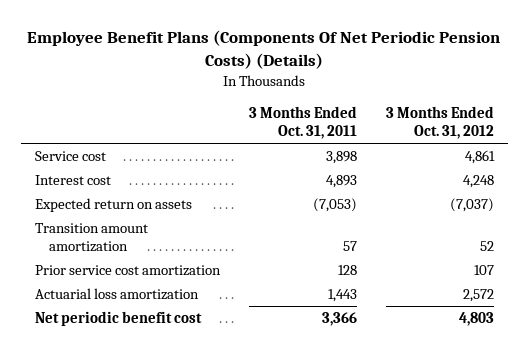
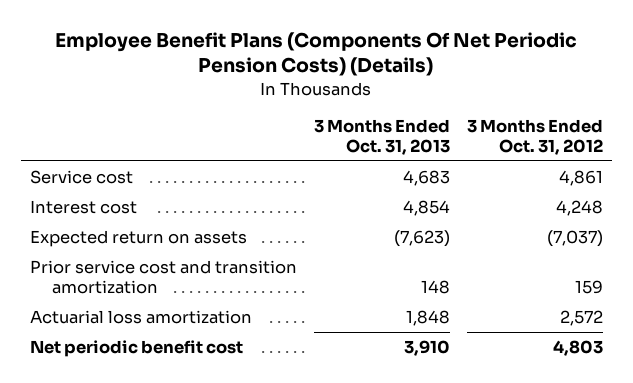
- | 3 Months Ended Oct. 31, 2011 | 3 Months Ended Oct. 31, 2012
+ | 3 Months Ended Oct. 31, 2013 | 3 Months Ended Oct. 31, 2012
- Transition amount amortization | 57 | 52
- Prior service cost amortization | 128 | 107
+ Prior service cost and transition amortization | 148 | 159

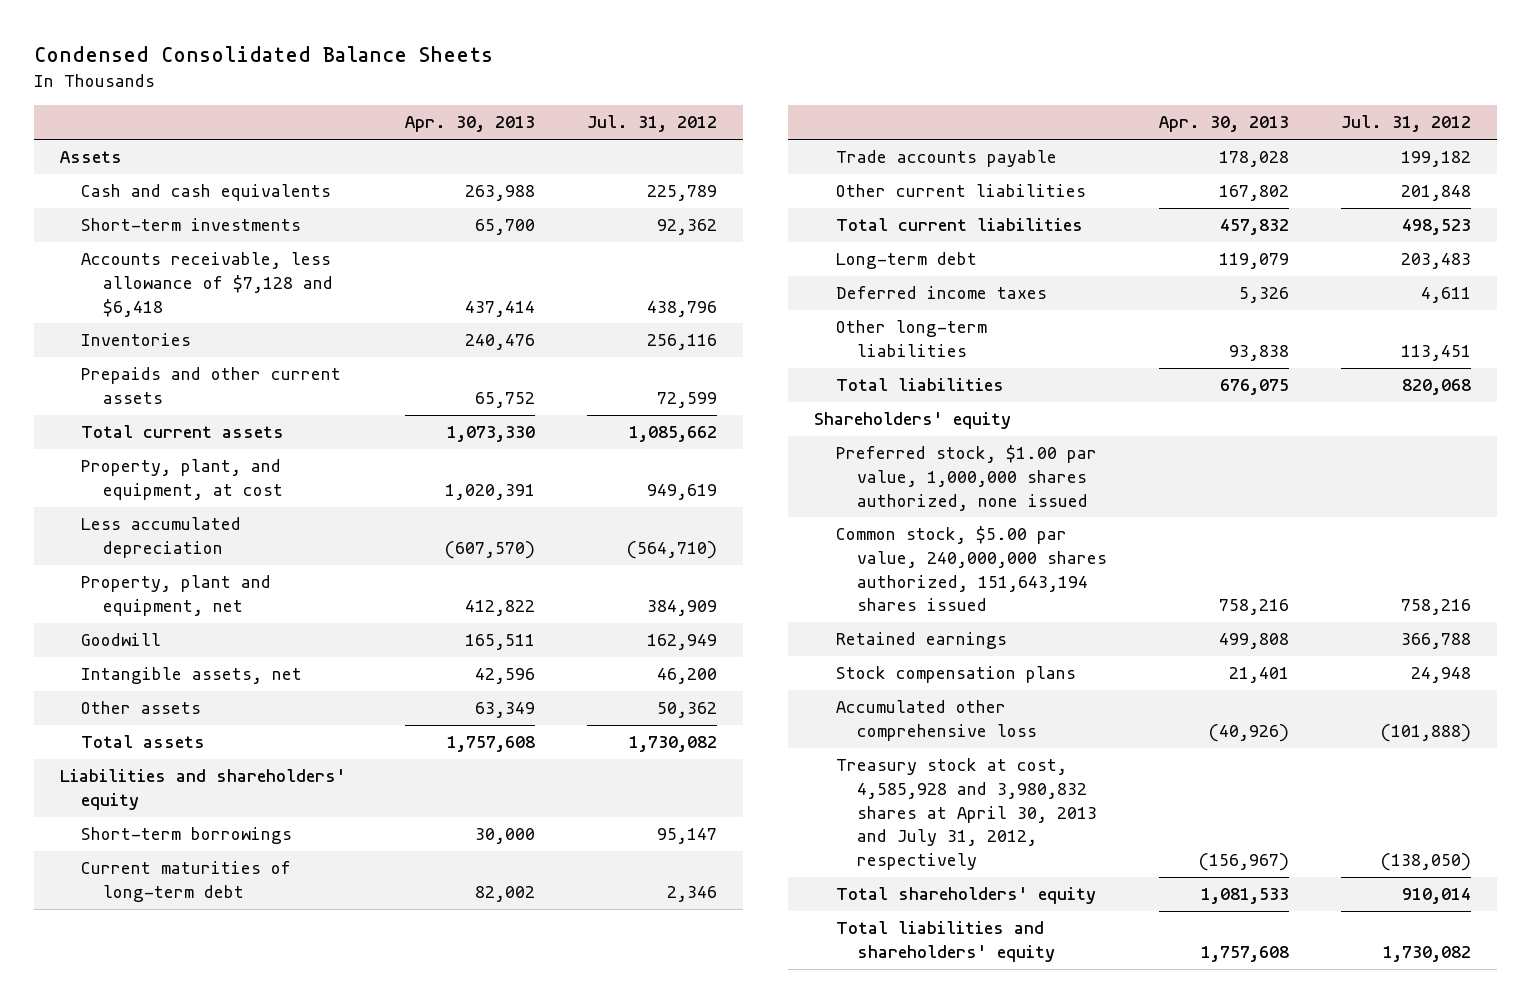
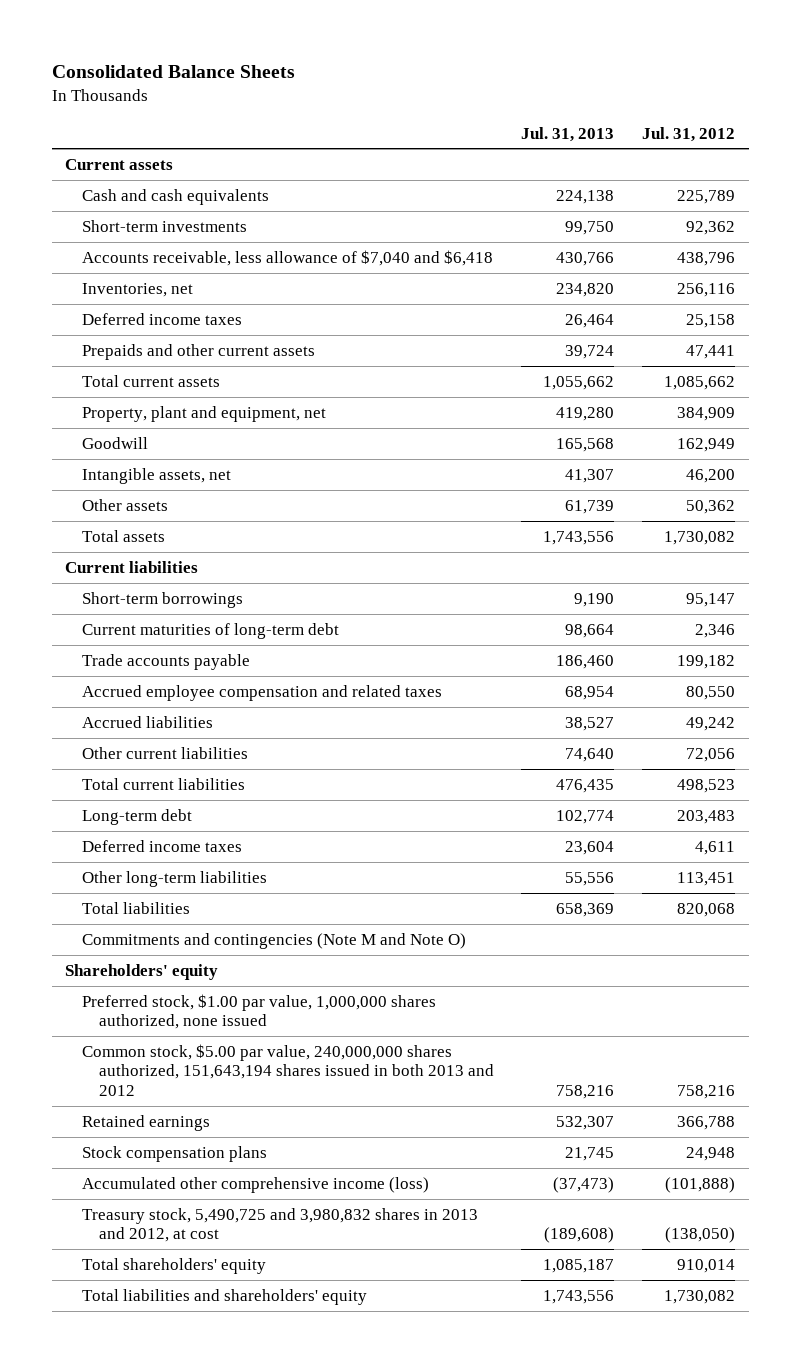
- Condensed Consolidated Balance Sheets
+ Consolidated Balance Sheets
- | Apr. 30, 2013 | Jul. 31, 2012
+ | Jul. 31, 2013 | Jul. 31, 2012
- Assets
+ Current assets
- Accounts receivable, less allowance of $7,128 and $6,418 | 437,414 | 438,796
- Inventories | 240,476 | 256,116
- Prepaids and other current assets | 65,752 | 72,599
+ Accounts receivable, less allowance of $7,040 and $6,418 | 430,766 | 438,796
+ Inventories, net | 234,820 | 256,116
+ Deferred income taxes | 26,464 | 25,158
+ Prepaids and other current assets | 39,724 | 47,441
- Property, plant, and equipment, at cost | 1,020,391 | 949,619
- Less accumulated depreciation | (607,570) | (564,710)
- Liabilities and shareholders' equity
+ Current liabilities
- Other current liabilities | 167,802 | 201,848
+ Accrued employee compensation and related taxes | 68,954 | 80,550
+ Accrued liabilities | 38,527 | 49,242
+ Other current liabilities | 74,640 | 72,056
+ Commitments and contingencies (Note M and Note O)
- Common stock, $5.00 par value, 240,000,000 shares authorized, 151,643,194 shares issued | 758,216 | 758,216
+ Common stock, $5.00 par value, 240,000,000 shares authorized, 151,643,194 shares issued in both 2013 and 2012 | 758,216 | 758,216
- Accumulated other comprehensive loss | (40,926) | (101,888)
- Treasury stock at cost, 4,585,928 and 3,980,832 shares at April 30, 2013 and July 31, 2012, respectively | (156,967) | (138,050)
+ Accumulated other comprehensive income (loss) | (37,473) | (101,888)
+ Treasury stock, 5,490,725 and 3,980,832 shares in 2013 and 2012, at cost | (189,608) | (138,050)

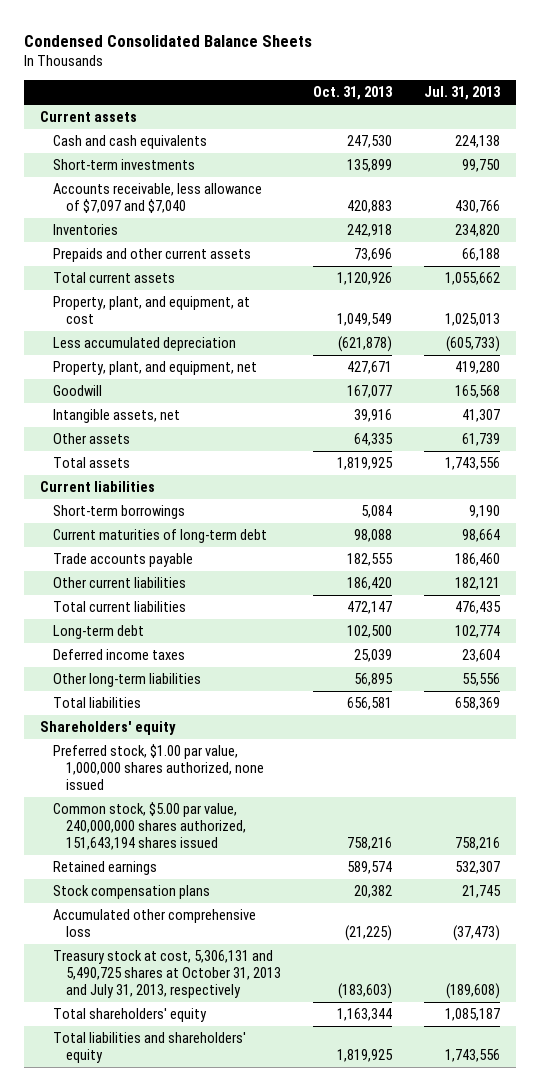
- Consolidated Balance Sheets
+ Condensed Consolidated Balance Sheets
- | Jul. 31, 2013 | Jul. 31, 2012
+ | Oct. 31, 2013 | Jul. 31, 2013
- Accounts receivable, less allowance of $7,040 and $6,418 | 430,766 | 438,796
- Inventories, net | 234,820 | 256,116
- Deferred income taxes | 26,464 | 25,158
- Prepaids and other current assets | 39,724 | 47,441
+ Accounts receivable, less allowance of $7,097 and $7,040 | 420,883 | 430,766
+ Inventories | 242,918 | 234,820
+ Prepaids and other current assets | 73,696 | 66,188
- Property, plant and equipment, net | 419,280 | 384,909
+ Property, plant, and equipment, at cost | 1,049,549 | 1,025,013
+ Less accumulated depreciation | (621,878) | (605,733)
+ Property, plant, and equipment, net | 427,671 | 419,280
- Accrued employee compensation and related taxes | 68,954 | 80,550
- Accrued liabilities | 38,527 | 49,242
- Other current liabilities | 74,640 | 72,056
+ Other current liabilities | 186,420 | 182,121
- Commitments and contingencies (Note M and Note O)
- Common stock, $5.00 par value, 240,000,000 shares authorized, 151,643,194 shares issued in both 2013 and 2012 | 758,216 | 758,216
+ Common stock, $5.00 par value, 240,000,000 shares authorized, 151,643,194 shares issued | 758,216 | 758,216
- Accumulated other comprehensive income (loss) | (37,473) | (101,888)
- Treasury stock, 5,490,725 and 3,980,832 shares in 2013 and 2012, at cost | (189,608) | (138,050)
+ Accumulated other comprehensive loss | (21,225) | (37,473)
+ Treasury stock at cost, 5,306,131 and 5,490,725 shares at October 31, 2013 and July 31, 2013, respectively | (183,603) | (189,608)

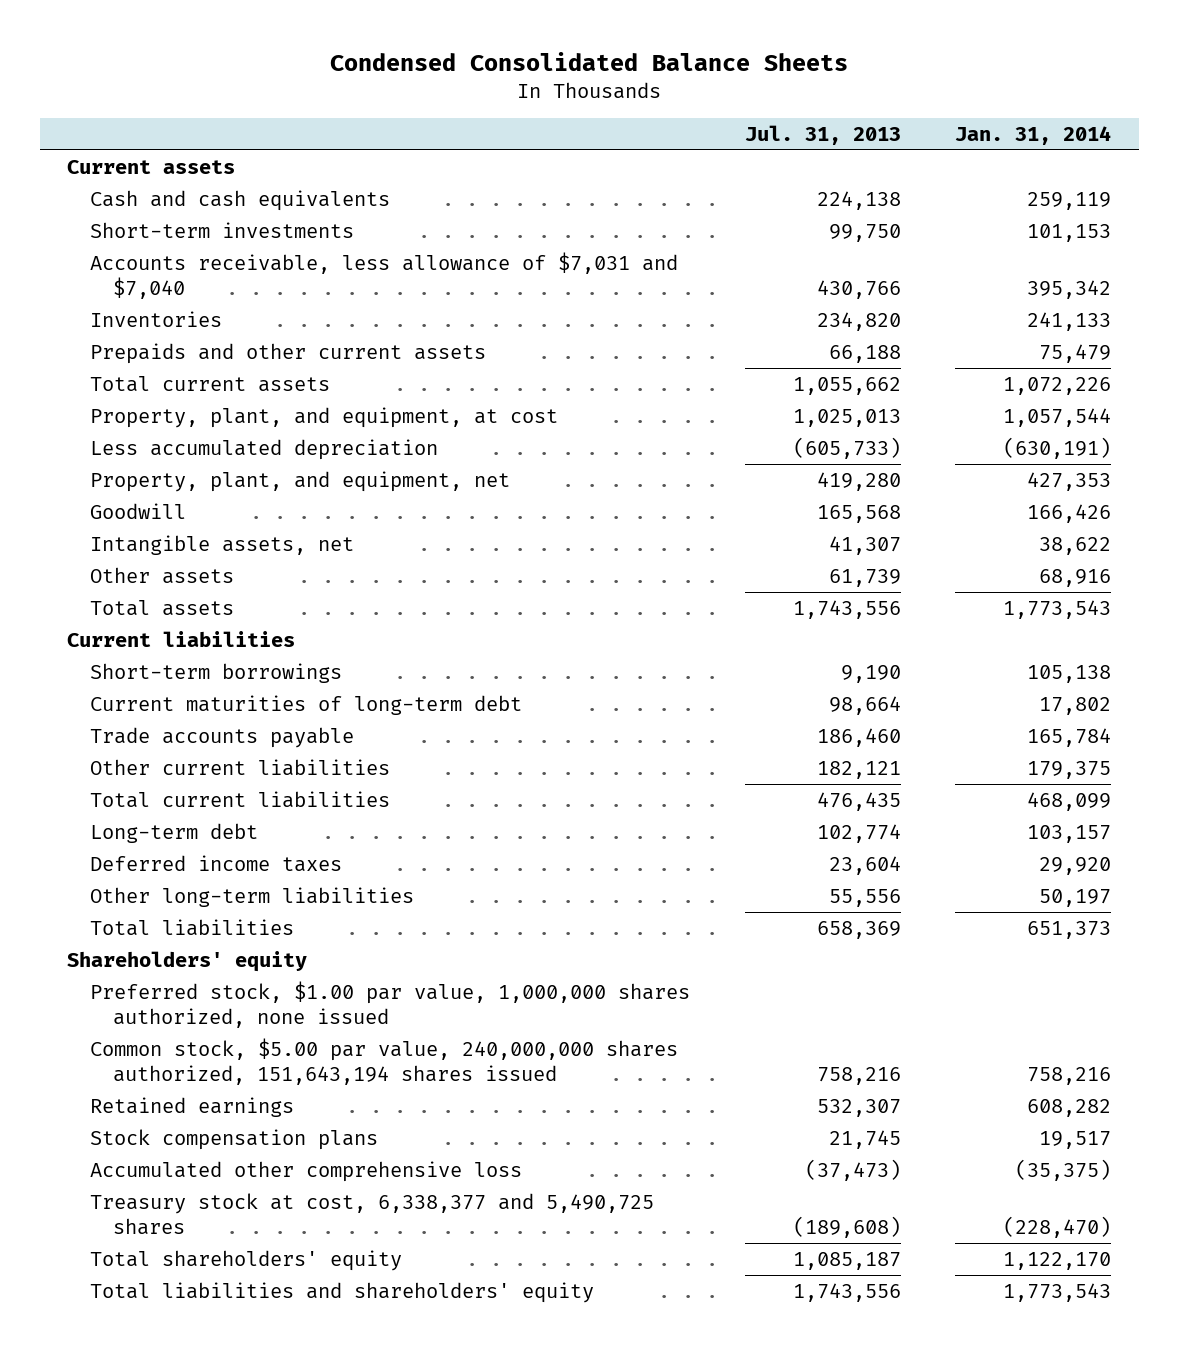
- | Oct. 31, 2013 | Jul. 31, 2013
+ | Jul. 31, 2013 | Jan. 31, 2014
- Accounts receivable, less allowance of $7,097 and $7,040 | 420,883 | 430,766
+ Accounts receivable, less allowance of $7,031 and $7,040 | 430,766 | 395,342
- Treasury stock at cost, 5,306,131 and 5,490,725 shares at October 31, 2013 and July 31, 2013, respectively | (183,603) | (189,608)
+ Treasury stock at cost, 6,338,377 and 5,490,725 shares | (189,608) | (228,470)

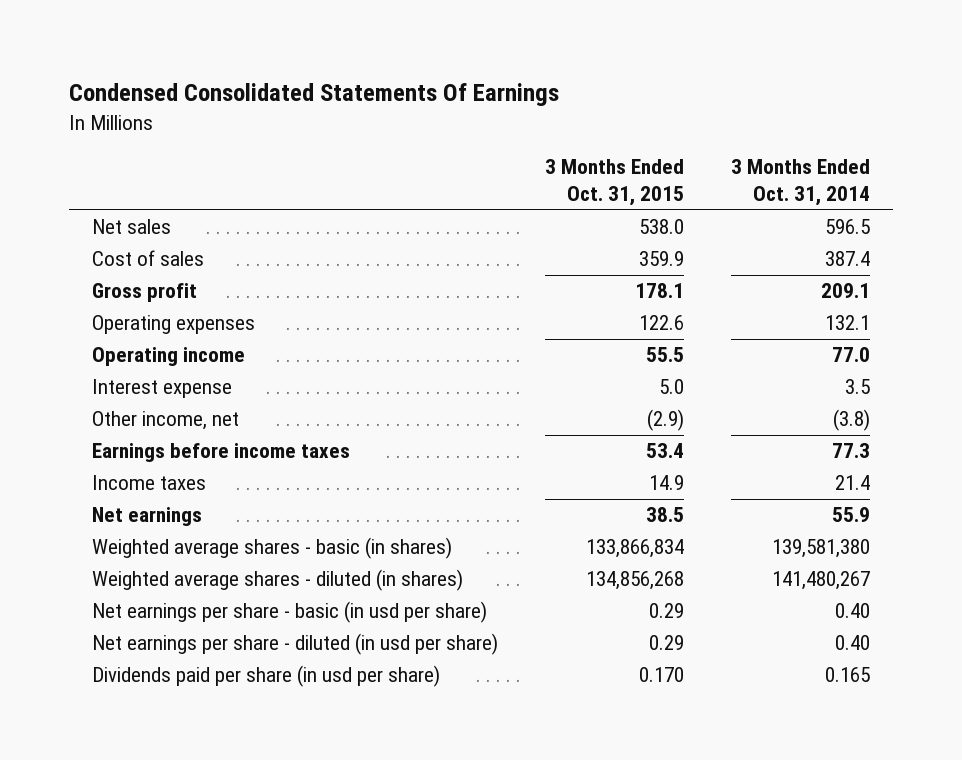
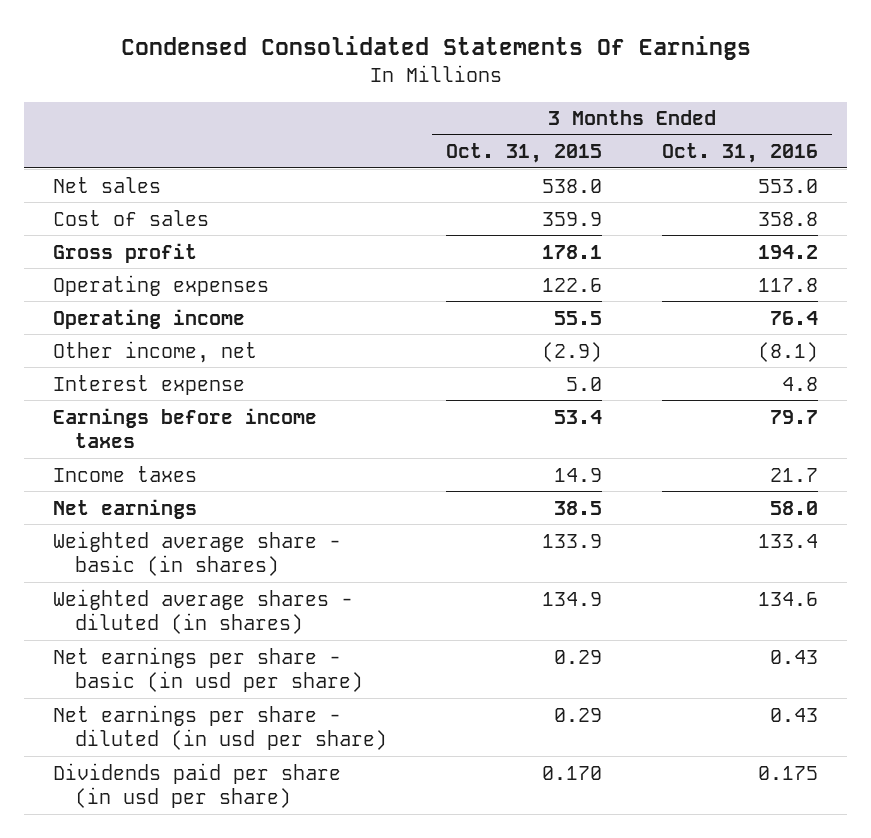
- | 3 Months Ended Oct. 31, 2015 | 3 Months Ended Oct. 31, 2014
+ | 3 Months Ended Oct. 31, 2015 | 3 Months Ended Oct. 31, 2016
moved down: Interest expense | 5.0 | 4.8
- Weighted average shares - basic (in shares) | 133,866,834 | 139,581,380
- Weighted average shares - diluted (in shares) | 134,856,268 | 141,480,267
+ Weighted average share - basic (in shares) | 133.9 | 133.4
+ Weighted average shares - diluted (in shares) | 134.9 | 134.6

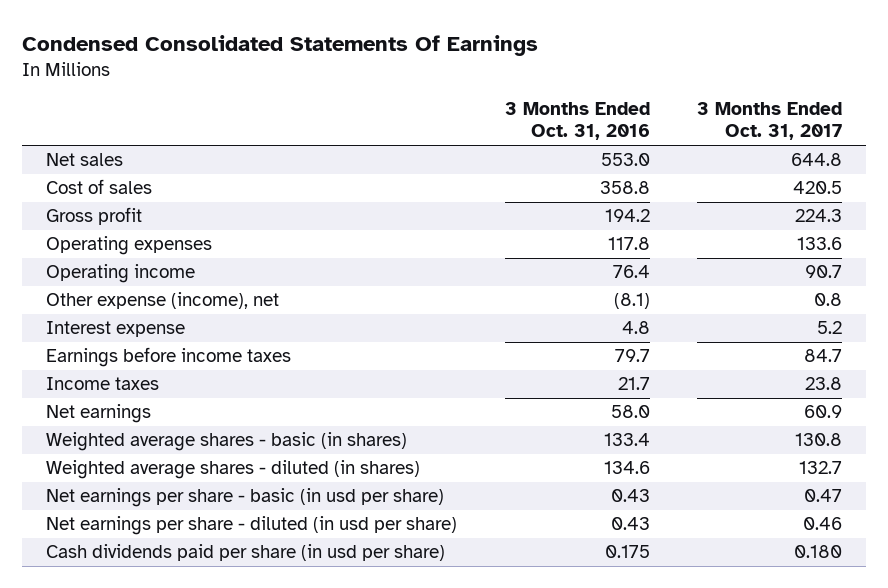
- | 3 Months Ended Oct. 31, 2015 | 3 Months Ended Oct. 31, 2016
+ | 3 Months Ended Oct. 31, 2016 | 3 Months Ended Oct. 31, 2017
- Other income, net | (2.9) | (8.1)
+ Other expense (income), net | (8.1) | 0.8
- Weighted average share - basic (in shares) | 133.9 | 133.4
+ Weighted average shares - basic (in shares) | 133.4 | 130.8
- Dividends paid per share (in usd per share) | 0.170 | 0.175
+ Cash dividends paid per share (in usd per share) | 0.175 | 0.180

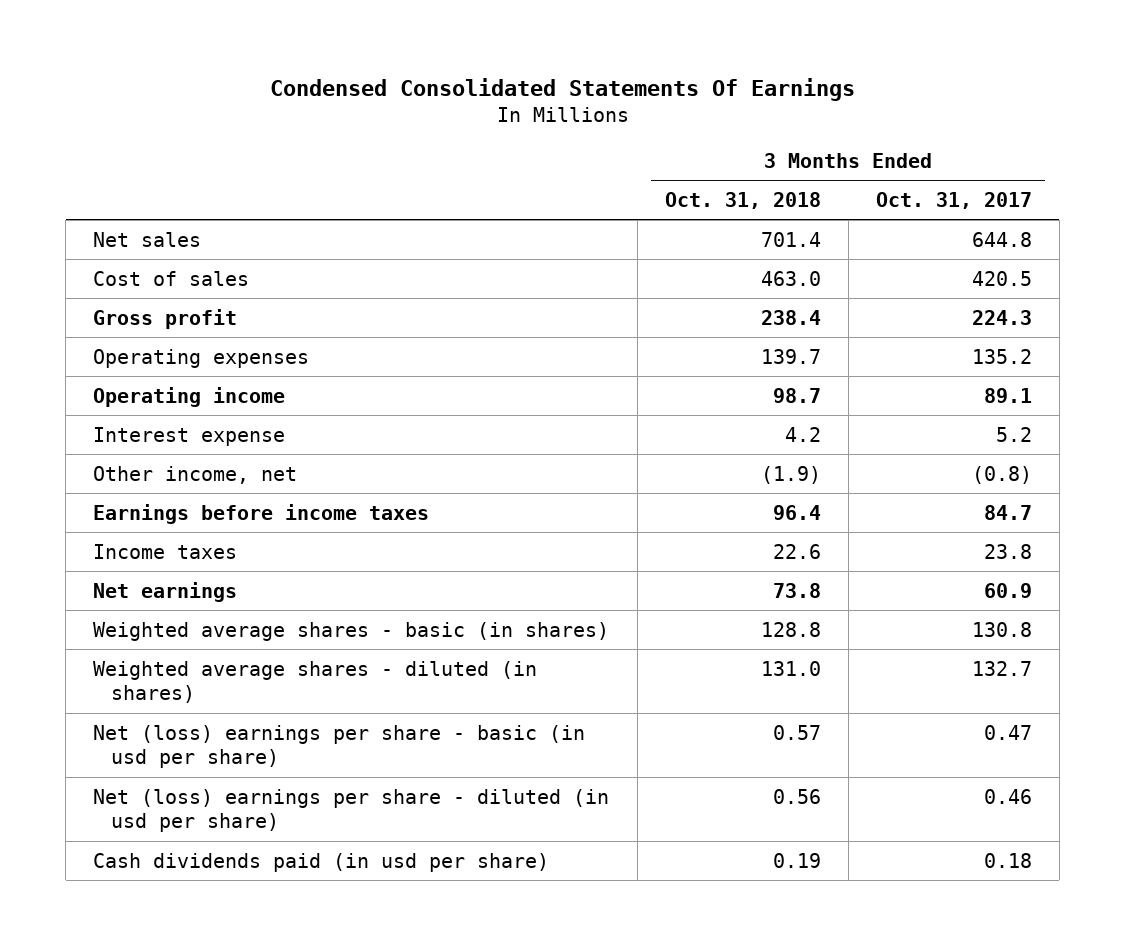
- | 3 Months Ended Oct. 31, 2016 | 3 Months Ended Oct. 31, 2017
+ | 3 Months Ended Oct. 31, 2018 | 3 Months Ended Oct. 31, 2017
- Operating expenses | 117.8 | 133.6
- Operating income | 76.4 | 90.7
- Other expense (income), net | (8.1) | 0.8
+ Operating expenses | 139.7 | 135.2
+ Operating income | 98.7 | 89.1
+ Other income, net | (1.9) | (0.8)
- Net earnings per share - basic (in usd per share) | 0.43 | 0.47
- Net earnings per share - diluted (in usd per share) | 0.43 | 0.46
- Cash dividends paid per share (in usd per share) | 0.175 | 0.180
+ Net (loss) earnings per share - basic (in usd per share) | 0.57 | 0.47
+ Net (loss) earnings per share - diluted (in usd per share) | 0.56 | 0.46
+ Cash dividends paid (in usd per share) | 0.19 | 0.18

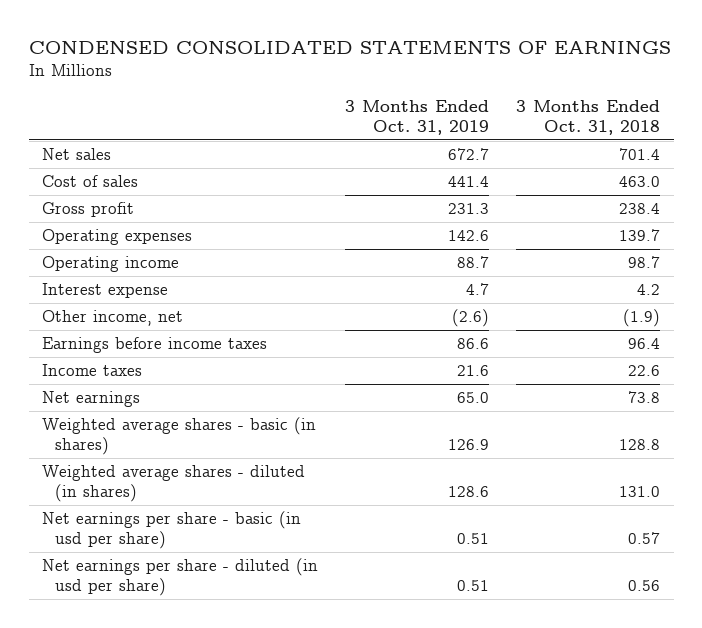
- Condensed Consolidated Statements Of Earnings
+ CONDENSED CONSOLIDATED STATEMENTS OF EARNINGS
- | 3 Months Ended Oct. 31, 2018 | 3 Months Ended Oct. 31, 2017
+ | 3 Months Ended Oct. 31, 2019 | 3 Months Ended Oct. 31, 2018
- Net (loss) earnings per share - basic (in usd per share) | 0.57 | 0.47
- Net (loss) earnings per share - diluted (in usd per share) | 0.56 | 0.46
- Cash dividends paid (in usd per share) | 0.19 | 0.18
+ Net earnings per share - basic (in usd per share) | 0.51 | 0.57
+ Net earnings per share - diluted (in usd per share) | 0.51 | 0.56

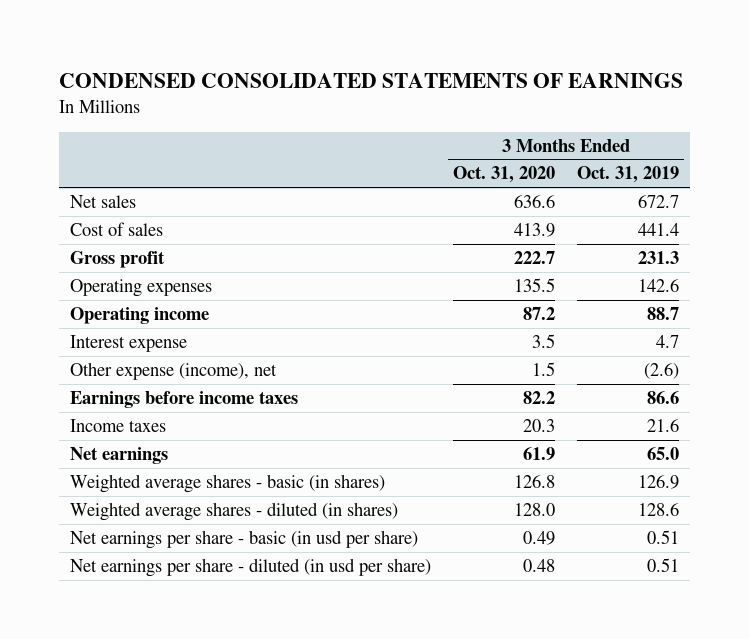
- | 3 Months Ended Oct. 31, 2019 | 3 Months Ended Oct. 31, 2018
+ | 3 Months Ended Oct. 31, 2020 | 3 Months Ended Oct. 31, 2019
- Other income, net | (2.6) | (1.9)
+ Other expense (income), net | 1.5 | (2.6)

